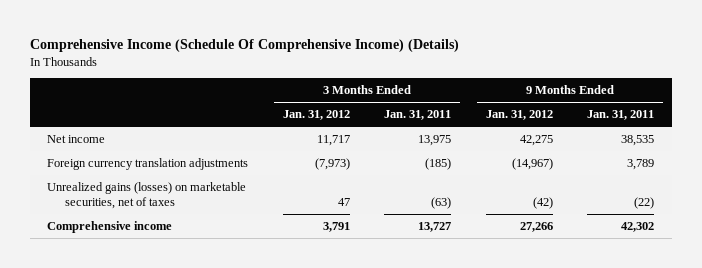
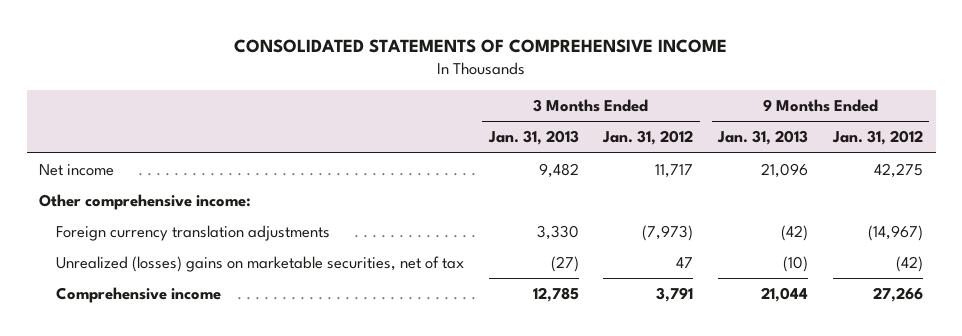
- Comprehensive Income (Schedule Of Comprehensive Income) (Details)
+ CONSOLIDATED STATEMENTS OF COMPREHENSIVE INCOME
- | 3 Months Ended Jan. 31, 2012 | 3 Months Ended Jan. 31, 2011 | 9 Months Ended Jan. 31, 2012 | 9 Months Ended Jan. 31, 2011
+ | 3 Months Ended Jan. 31, 2013 | 3 Months Ended Jan. 31, 2012 | 9 Months Ended Jan. 31, 2013 | 9 Months Ended Jan. 31, 2012
+ Other comprehensive income:
- Unrealized gains (losses) on marketable securities, net of taxes | 47 | (63) | (42) | (22)
+ Unrealized (losses) gains on marketable securities, net of tax | (27) | 47 | (10) | (42)

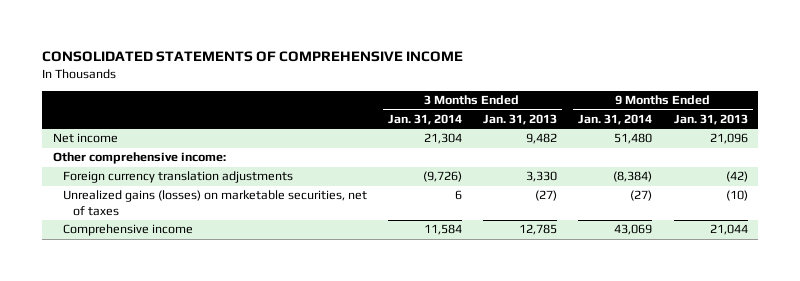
- | 3 Months Ended Jan. 31, 2013 | 3 Months Ended Jan. 31, 2012 | 9 Months Ended Jan. 31, 2013 | 9 Months Ended Jan. 31, 2012
+ | 3 Months Ended Jan. 31, 2014 | 3 Months Ended Jan. 31, 2013 | 9 Months Ended Jan. 31, 2014 | 9 Months Ended Jan. 31, 2013
- Unrealized (losses) gains on marketable securities, net of tax | (27) | 47 | (10) | (42)
+ Unrealized gains (losses) on marketable securities, net of taxes | 6 | (27) | (27) | (10)

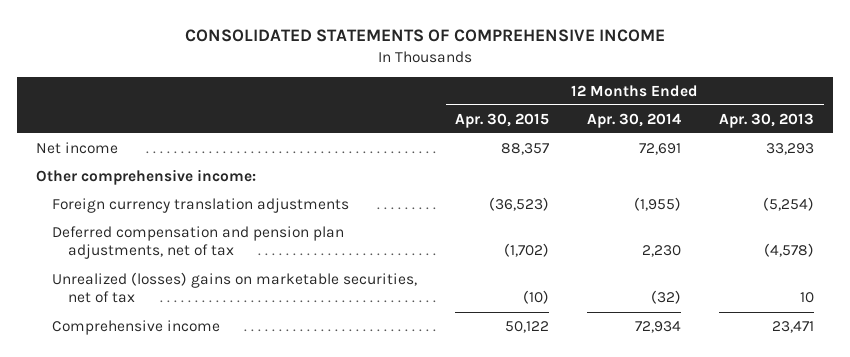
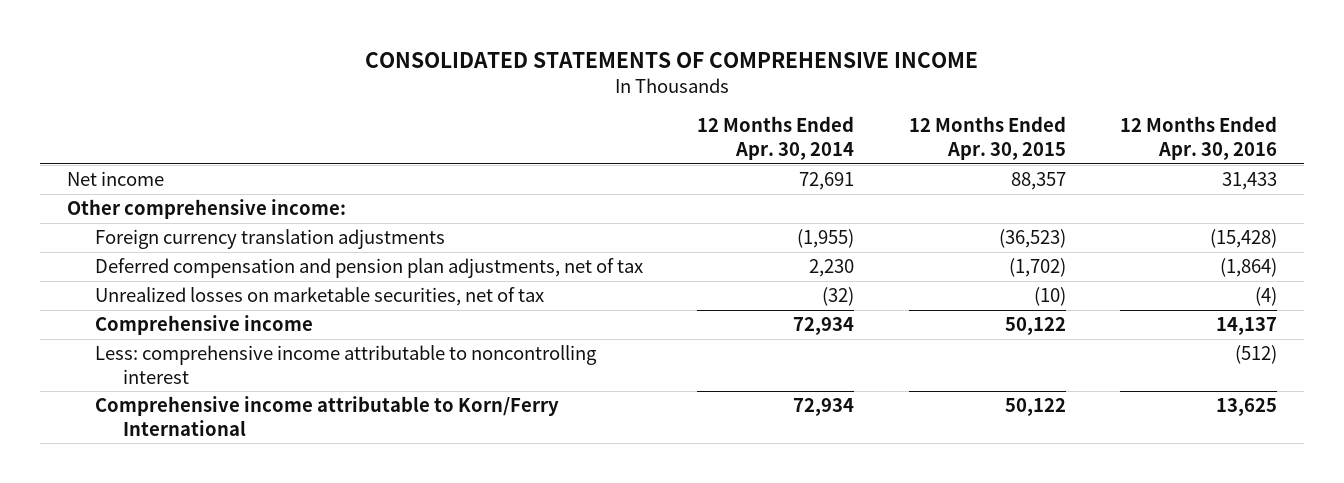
- | 12 Months Ended Apr. 30, 2015 | 12 Months Ended Apr. 30, 2014 | 12 Months Ended Apr. 30, 2013
+ | 12 Months Ended Apr. 30, 2014 | 12 Months Ended Apr. 30, 2015 | 12 Months Ended Apr. 30, 2016
- Unrealized (losses) gains on marketable securities, net of tax | (10) | (32) | 10
+ Unrealized losses on marketable securities, net of tax | (32) | (10) | (4)
+ Less: comprehensive income attributable to noncontrolling interest | | | (512)
+ Comprehensive income attributable to Korn/Ferry International | 72,934 | 50,122 | 13,625

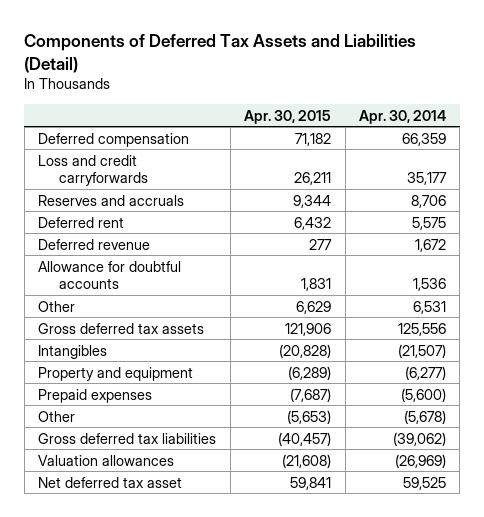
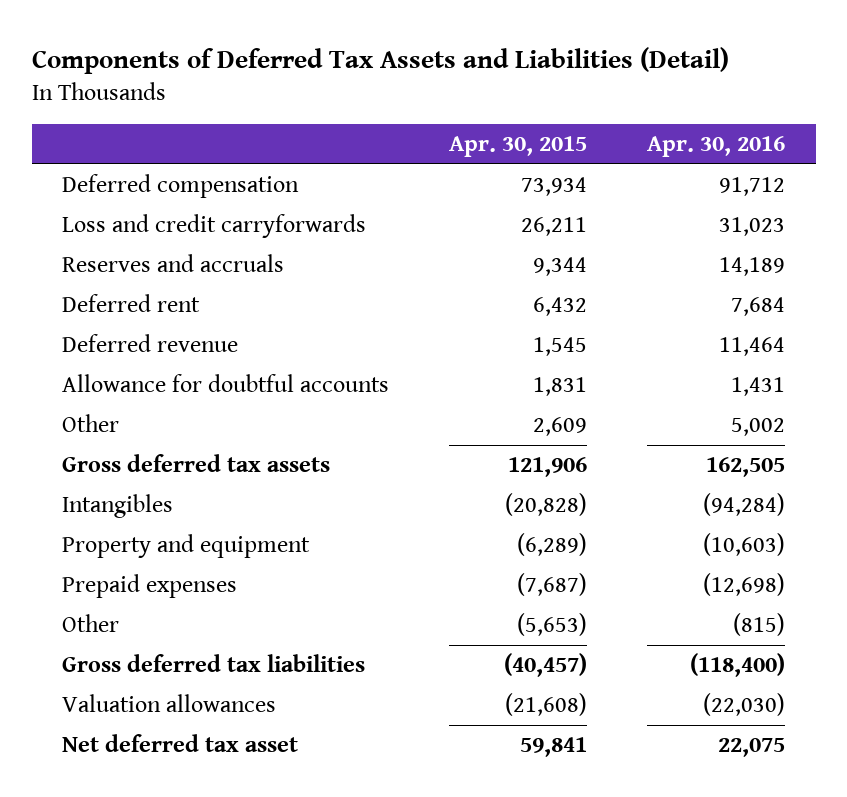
- | Apr. 30, 2015 | Apr. 30, 2014
+ | Apr. 30, 2015 | Apr. 30, 2016
- Deferred compensation | 71,182 | 66,359
+ Deferred compensation | 73,934 | 91,712
- Deferred revenue | 277 | 1,672
+ Deferred revenue | 1,545 | 11,464
- Other | 6,629 | 6,531
+ Other | 2,609 | 5,002

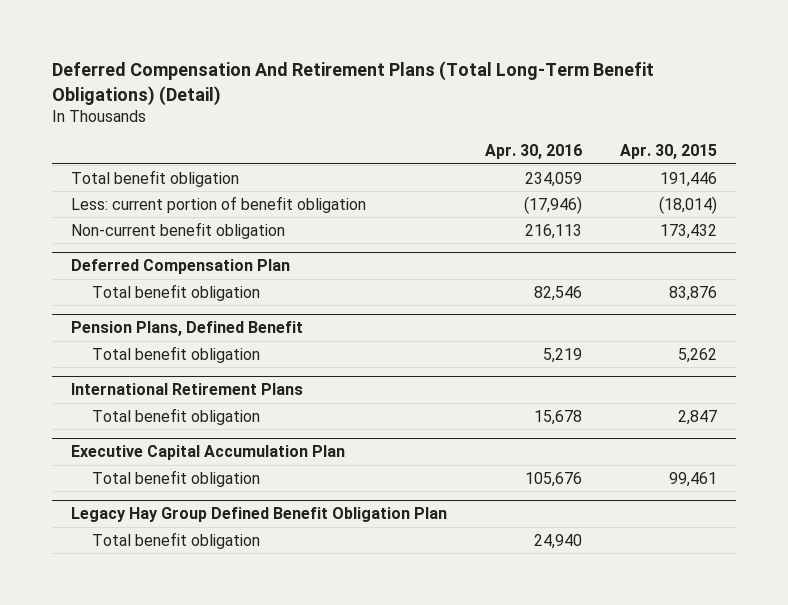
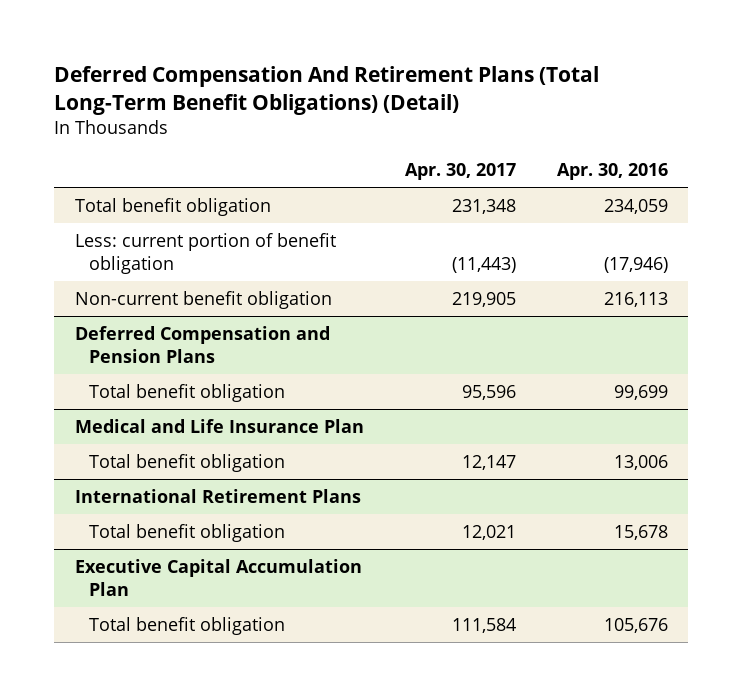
- | Apr. 30, 2016 | Apr. 30, 2015
+ | Apr. 30, 2017 | Apr. 30, 2016
- Deferred Compensation Plan
- Total benefit obligation | 82,546 | 83,876
- Pension Plans, Defined Benefit
- Total benefit obligation | 5,219 | 5,262
+ Deferred Compensation and Pension Plans
+ Total benefit obligation | 95,596 | 99,699
+ Medical and Life Insurance Plan
+ Total benefit obligation | 12,147 | 13,006
- Legacy Hay Group Defined Benefit Obligation Plan
- Total benefit obligation | 24,940 |

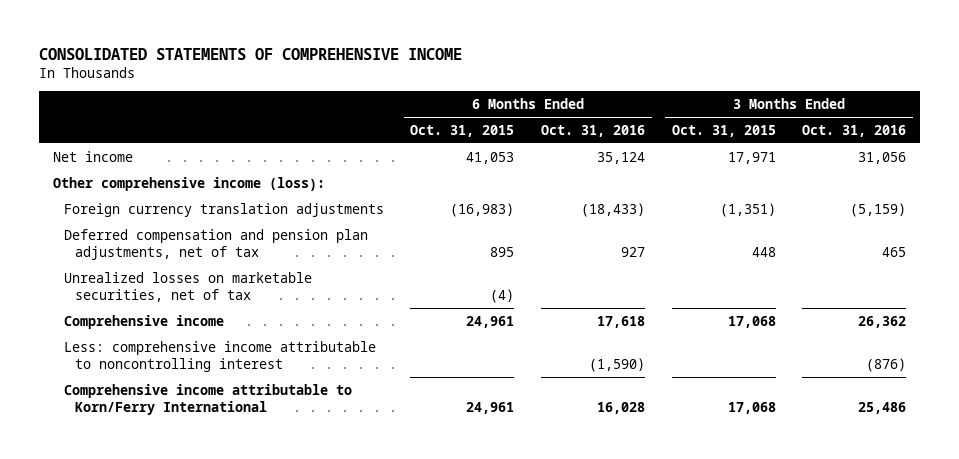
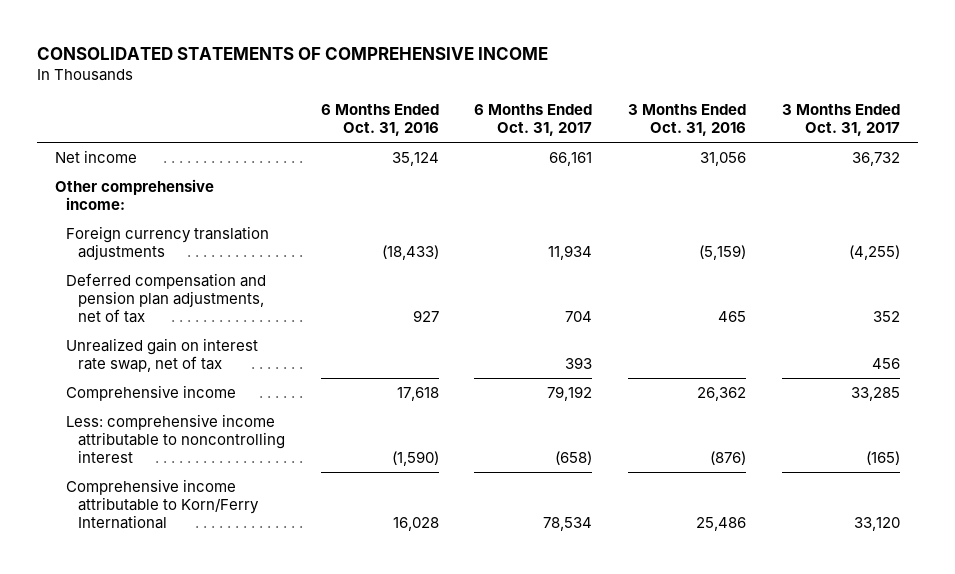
- | 6 Months Ended Oct. 31, 2015 | 6 Months Ended Oct. 31, 2016 | 3 Months Ended Oct. 31, 2015 | 3 Months Ended Oct. 31, 2016
+ | 6 Months Ended Oct. 31, 2016 | 6 Months Ended Oct. 31, 2017 | 3 Months Ended Oct. 31, 2016 | 3 Months Ended Oct. 31, 2017
- Other comprehensive income (loss):
+ Other comprehensive income:
- Unrealized losses on marketable securities, net of tax | (4) | | |
+ Unrealized gain on interest rate swap, net of tax | | 393 | | 456

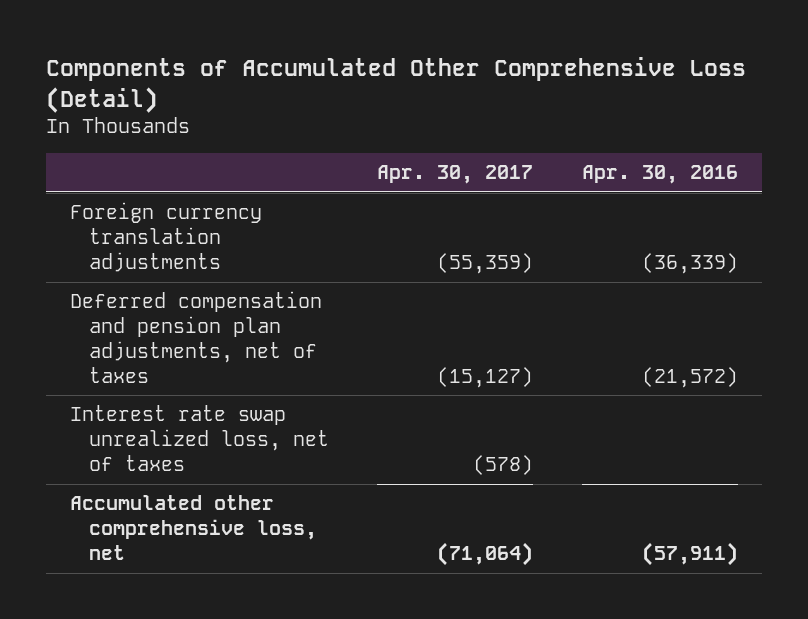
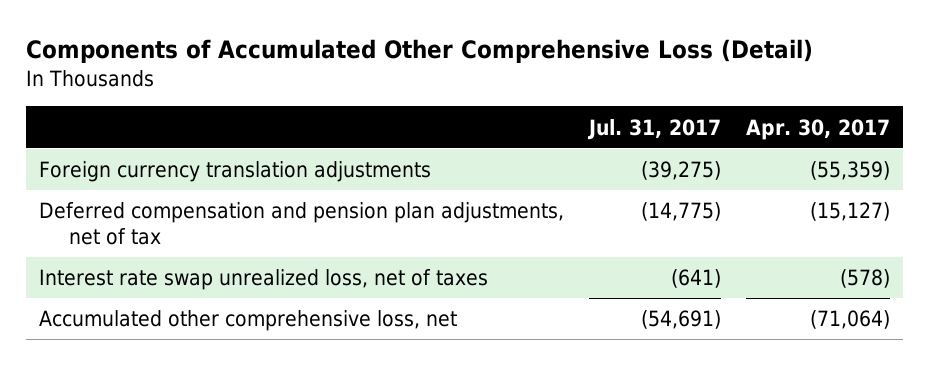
- | Apr. 30, 2017 | Apr. 30, 2016
+ | Jul. 31, 2017 | Apr. 30, 2017
- Deferred compensation and pension plan adjustments, net of taxes | (15,127) | (21,572)
+ Deferred compensation and pension plan adjustments, net of tax | (14,775) | (15,127)

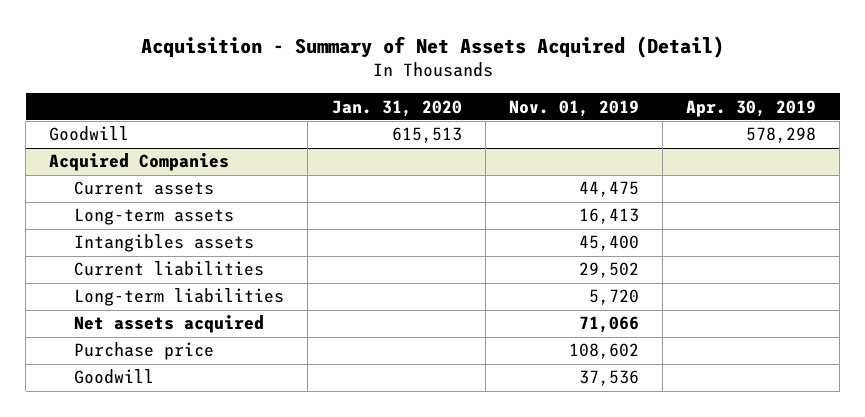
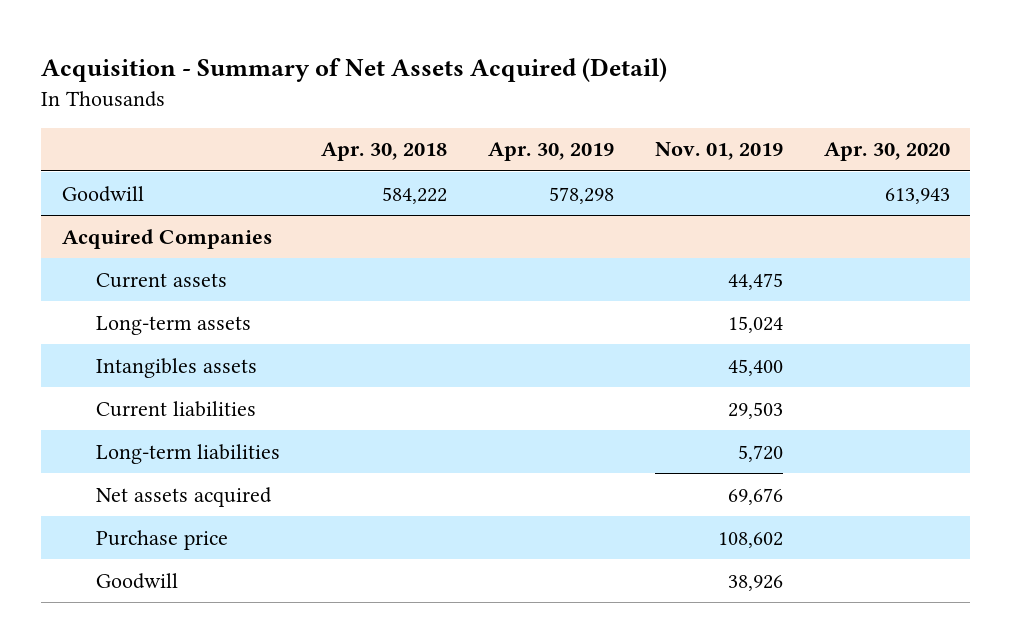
- | Jan. 31, 2020 | Nov. 01, 2019 | Apr. 30, 2019
+ | Apr. 30, 2018 | Apr. 30, 2019 | Nov. 01, 2019 | Apr. 30, 2020
@ Acquired Companies
- Long-term assets | | 16,413 |
+ Long-term assets | | | 15,024 |
- Current liabilities | | 29,502 |
+ Current liabilities | | | 29,503 |
- Net assets acquired | | 71,066 |
+ Net assets acquired | | | 69,676 |
- Goodwill | | 37,536 |
+ Goodwill | | | 38,926 |

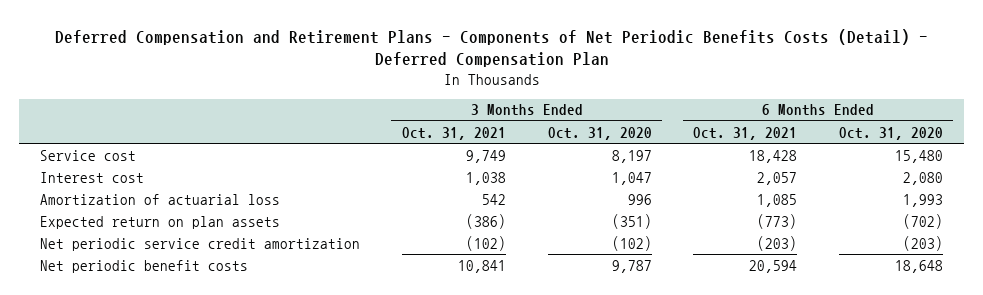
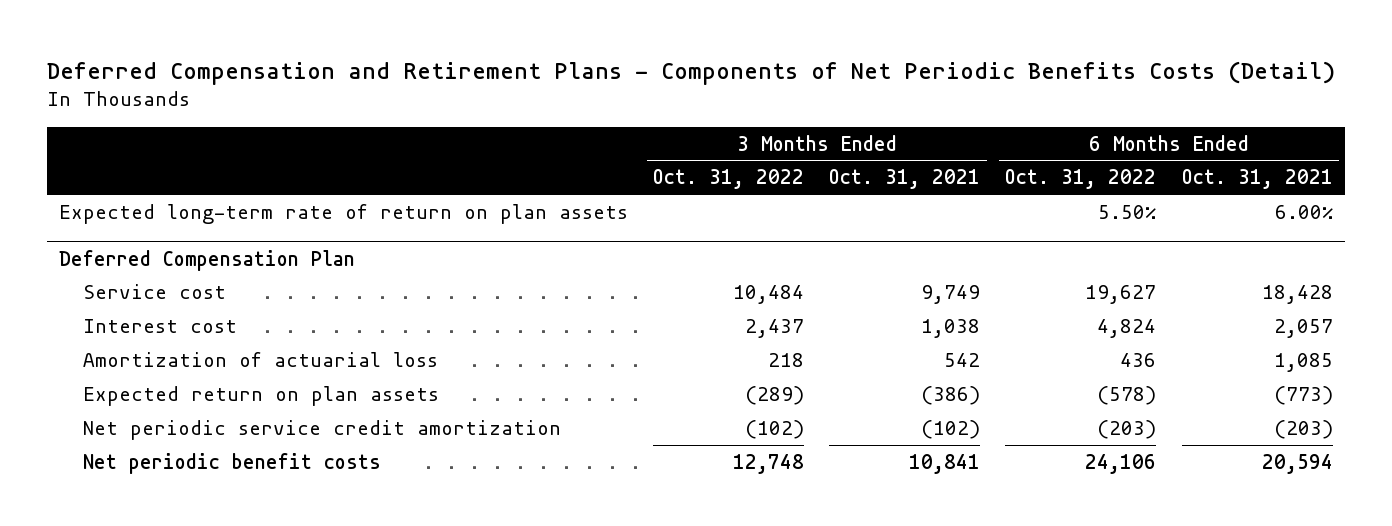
- Deferred Compensation and Retirement Plans - Components of Net Periodic Benefits Costs (Detail) - Deferred Compensation Plan
+ Deferred Compensation and Retirement Plans - Components of Net Periodic Benefits Costs (Detail)
- | 3 Months Ended Oct. 31, 2021 | 3 Months Ended Oct. 31, 2020 | 6 Months Ended Oct. 31, 2021 | 6 Months Ended Oct. 31, 2020
+ | 3 Months Ended Oct. 31, 2022 | 3 Months Ended Oct. 31, 2021 | 6 Months Ended Oct. 31, 2022 | 6 Months Ended Oct. 31, 2021
+ Expected long-term rate of return on plan assets | | | 5.50% | 6.00%
+ Deferred Compensation Plan

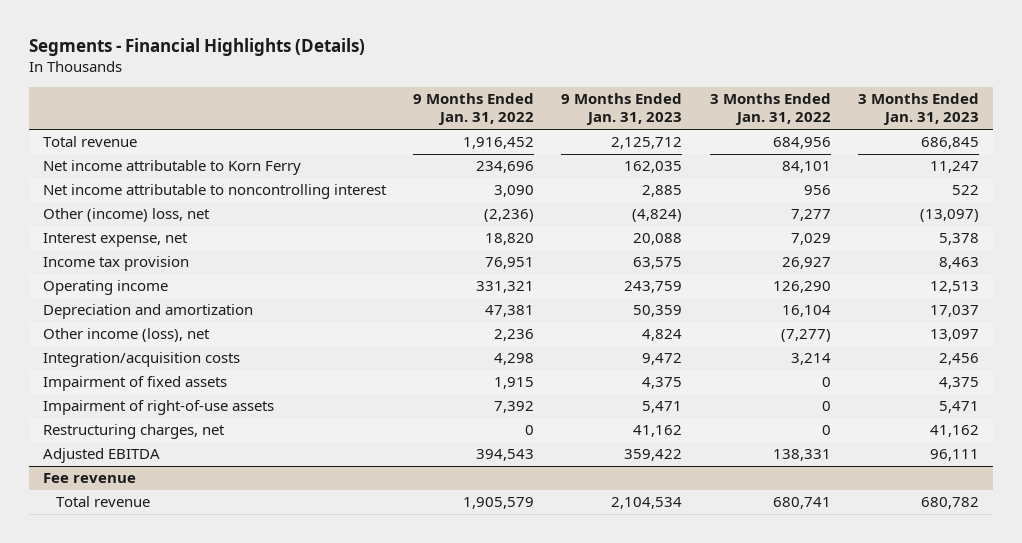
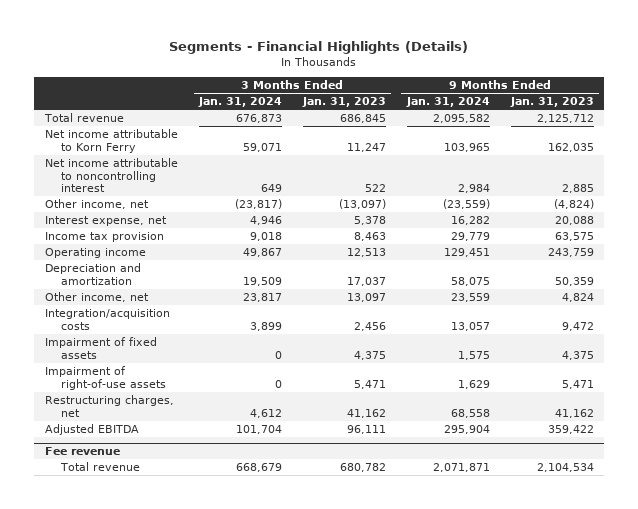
- | 9 Months Ended Jan. 31, 2022 | 9 Months Ended Jan. 31, 2023 | 3 Months Ended Jan. 31, 2022 | 3 Months Ended Jan. 31, 2023
+ | 3 Months Ended Jan. 31, 2024 | 3 Months Ended Jan. 31, 2023 | 9 Months Ended Jan. 31, 2024 | 9 Months Ended Jan. 31, 2023
- Other (income) loss, net | (2,236) | (4,824) | 7,277 | (13,097)
+ Other income, net | (23,817) | (13,097) | (23,559) | (4,824)
- Other income (loss), net | 2,236 | 4,824 | (7,277) | 13,097
+ Other income, net | 23,817 | 13,097 | 23,559 | 4,824

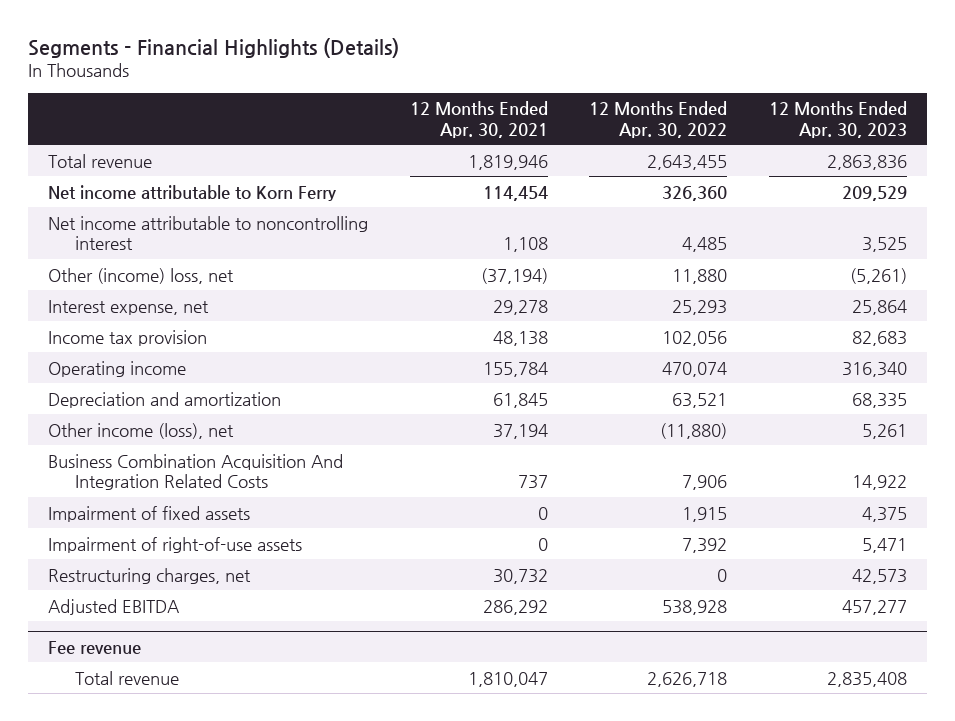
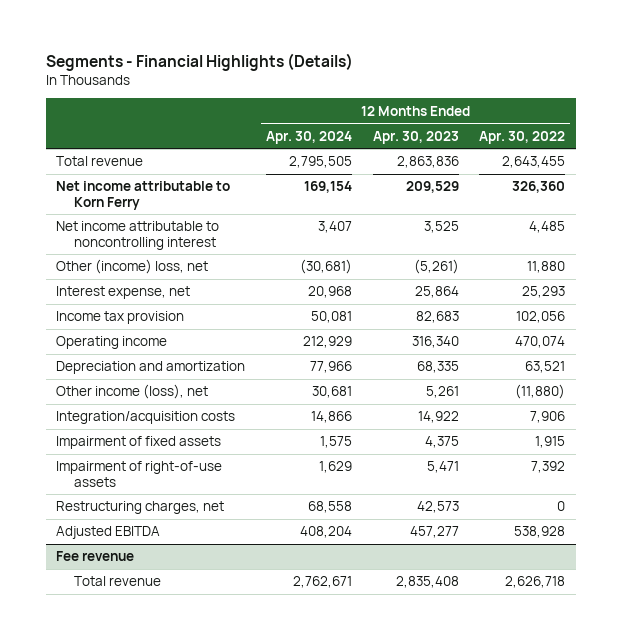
- | 12 Months Ended Apr. 30, 2021 | 12 Months Ended Apr. 30, 2022 | 12 Months Ended Apr. 30, 2023
+ | 12 Months Ended Apr. 30, 2024 | 12 Months Ended Apr. 30, 2023 | 12 Months Ended Apr. 30, 2022
- Business Combination Acquisition And Integration Related Costs | 737 | 7,906 | 14,922
+ Integration/acquisition costs | 14,866 | 14,922 | 7,906

